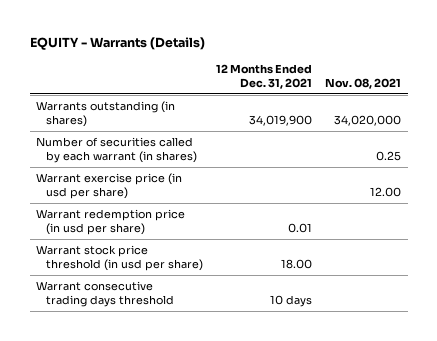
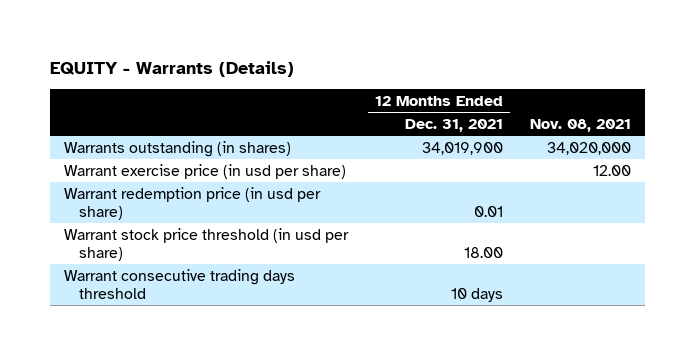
- Number of securities called by each warrant (in shares) | | 0.25

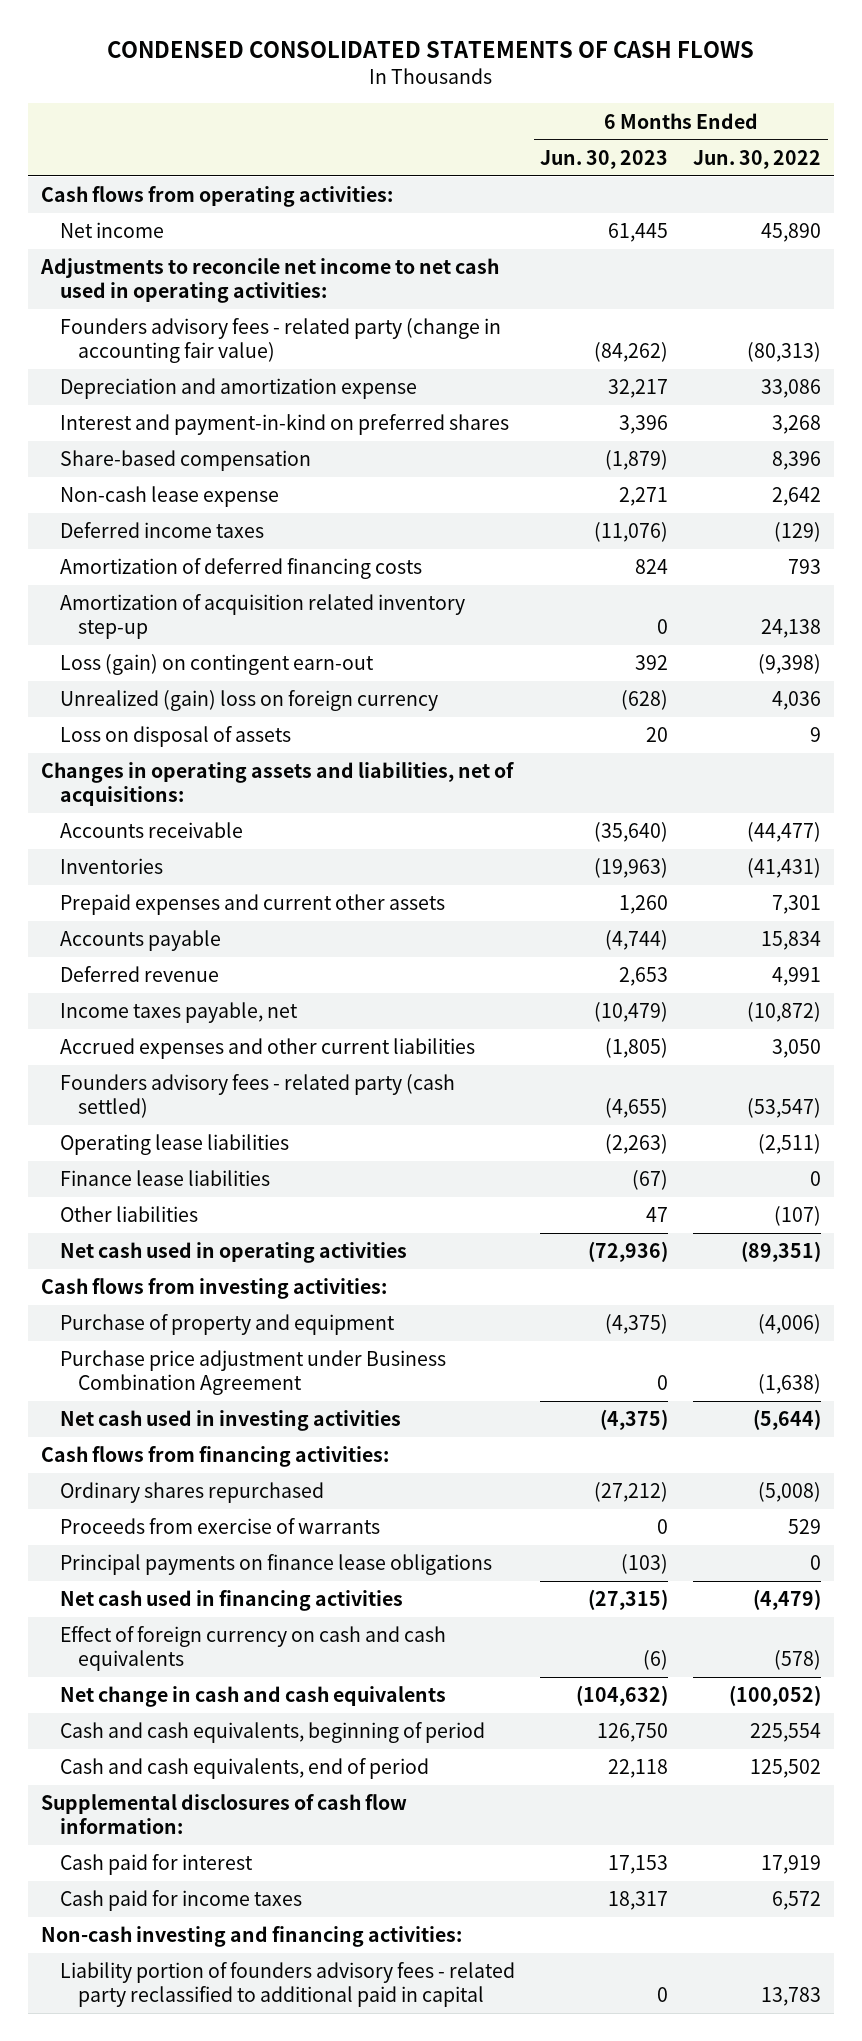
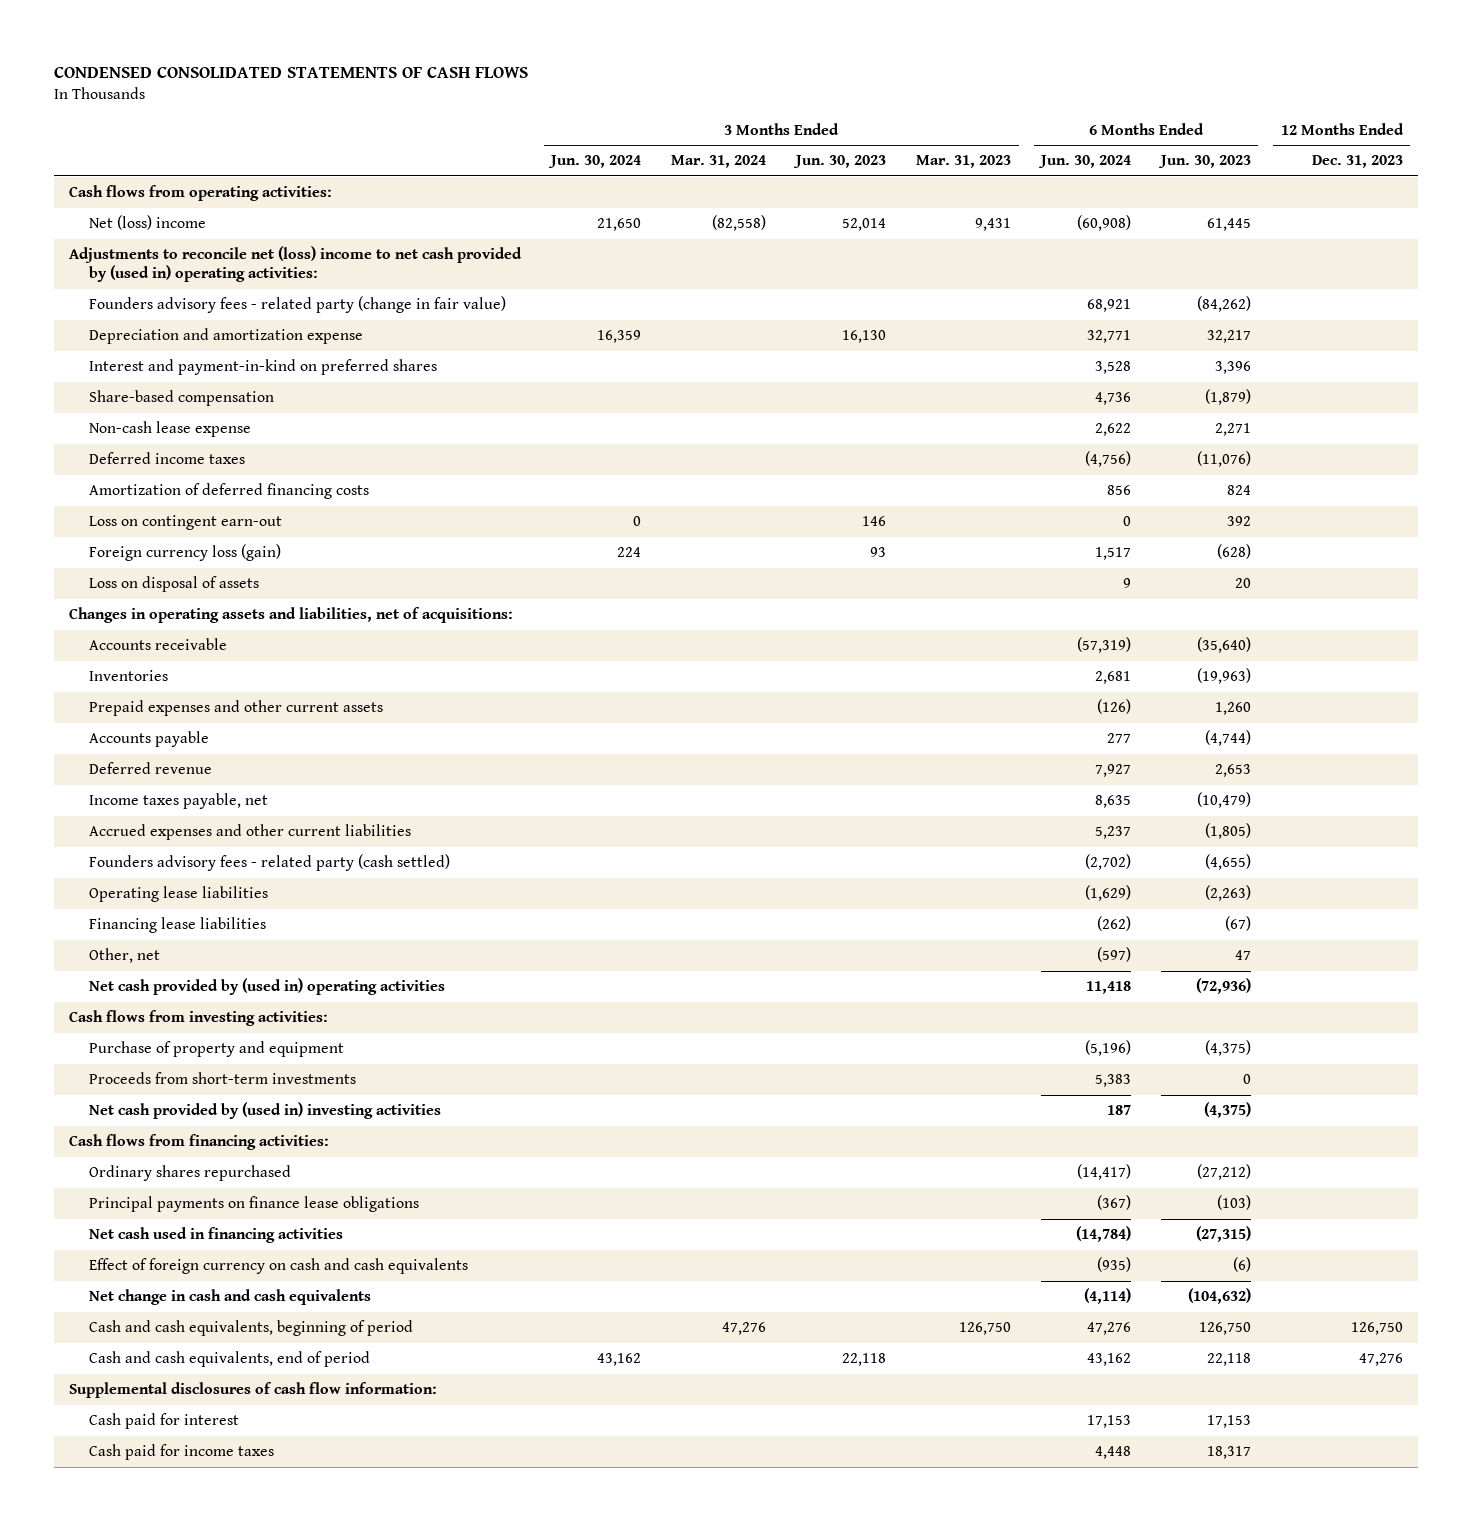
- | 6 Months Ended Jun. 30, 2023 | 6 Months Ended Jun. 30, 2022
+ | 3 Months Ended Jun. 30, 2024 | 3 Months Ended Mar. 31, 2024 | 3 Months Ended Jun. 30, 2023 | 3 Months Ended Mar. 31, 2023 | 6 Months Ended Jun. 30, 2024 | 6 Months Ended Jun. 30, 2023 | 12 Months Ended Dec. 31, 2023
- Net income | 61,445 | 45,890
- Adjustments to reconcile net income to net cash used in operating activities:
- Founders advisory fees - related party (change in accounting fair value) | (84,262) | (80,313)
+ Net (loss) income | 21,650 | (82,558) | 52,014 | 9,431 | (60,908) | 61,445 |
+ Adjustments to reconcile net (loss) income to net cash provided by (used in) operating activities:
+ Founders advisory fees - related party (change in fair value) | | | | | 68,921 | (84,262) |
- Amortization of acquisition related inventory step-up | 0 | 24,138
- Loss (gain) on contingent earn-out | 392 | (9,398)
- Unrealized (gain) loss on foreign currency | (628) | 4,036
+ Loss on contingent earn-out | 0 | | 146 | | 0 | 392 |
+ Foreign currency loss (gain) | 224 | | 93 | | 1,517 | (628) |
- Prepaid expenses and current other assets | 1,260 | 7,301
+ Prepaid expenses and other current assets | | | | | (126) | 1,260 |
- Finance lease liabilities | (67) | 0
- Other liabilities | 47 | (107)
- Net cash used in operating activities | (72,936) | (89,351)
+ Financing lease liabilities | | | | | (262) | (67) |
+ Other, net | | | | | (597) | 47 |
+ Net cash provided by (used in) operating activities | | | | | 11,418 | (72,936) |
- Purchase price adjustment under Business Combination Agreement | 0 | (1,638)
- Net cash used in investing activities | (4,375) | (5,644)
+ Proceeds from short-term investments | | | | | 5,383 | 0 |
+ Net cash provided by (used in) investing activities | | | | | 187 | (4,375) |
- Proceeds from exercise of warrants | 0 | 529
- Non-cash investing and financing activities:
- Liability portion of founders advisory fees - related party reclassified to additional paid in capital | 0 | 13,783

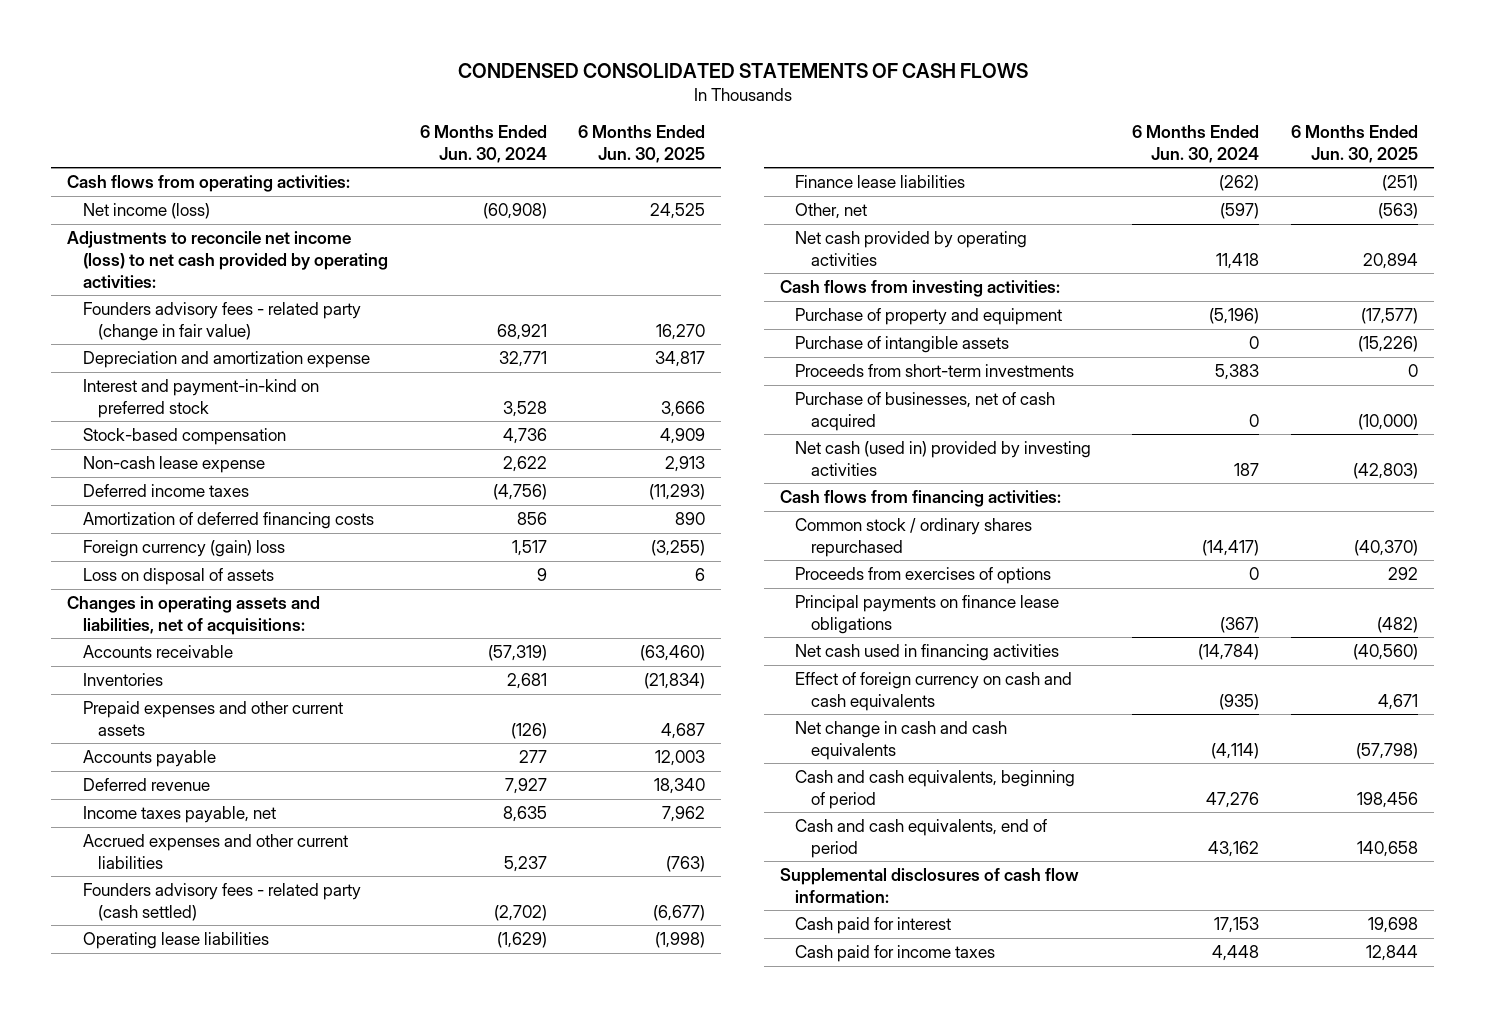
- | 3 Months Ended Jun. 30, 2024 | 3 Months Ended Mar. 31, 2024 | 3 Months Ended Jun. 30, 2023 | 3 Months Ended Mar. 31, 2023 | 6 Months Ended Jun. 30, 2024 | 6 Months Ended Jun. 30, 2023 | 12 Months Ended Dec. 31, 2023
+ | 6 Months Ended Jun. 30, 2024 | 6 Months Ended Jun. 30, 2025
- Net (loss) income | 21,650 | (82,558) | 52,014 | 9,431 | (60,908) | 61,445 |
- Adjustments to reconcile net (loss) income to net cash provided by (used in) operating activities:
+ Net income (loss) | (60,908) | 24,525
+ Adjustments to reconcile net income (loss) to net cash provided by operating activities:
- Interest and payment-in-kind on preferred shares | | | | | 3,528 | 3,396 |
- Share-based compensation | | | | | 4,736 | (1,879) |
+ Interest and payment-in-kind on preferred stock | 3,528 | 3,666
+ Stock-based compensation | 4,736 | 4,909
- Loss on contingent earn-out | 0 | | 146 | | 0 | 392 |
- Foreign currency loss (gain) | 224 | | 93 | | 1,517 | (628) |
+ Foreign currency (gain) loss | 1,517 | (3,255)
- Financing lease liabilities | | | | | (262) | (67) |
+ Finance lease liabilities | (262) | (251)
- Net cash provided by (used in) operating activities | | | | | 11,418 | (72,936) |
+ Net cash provided by operating activities | 11,418 | 20,894
+ Purchase of intangible assets | 0 | (15,226)
- Net cash provided by (used in) investing activities | | | | | 187 | (4,375) |
+ Purchase of businesses, net of cash acquired | 0 | (10,000)
+ Net cash (used in) provided by investing activities | 187 | (42,803)
- Ordinary shares repurchased | | | | | (14,417) | (27,212) |
+ Common stock / ordinary shares repurchased | (14,417) | (40,370)
+ Proceeds from exercises of options | 0 | 292

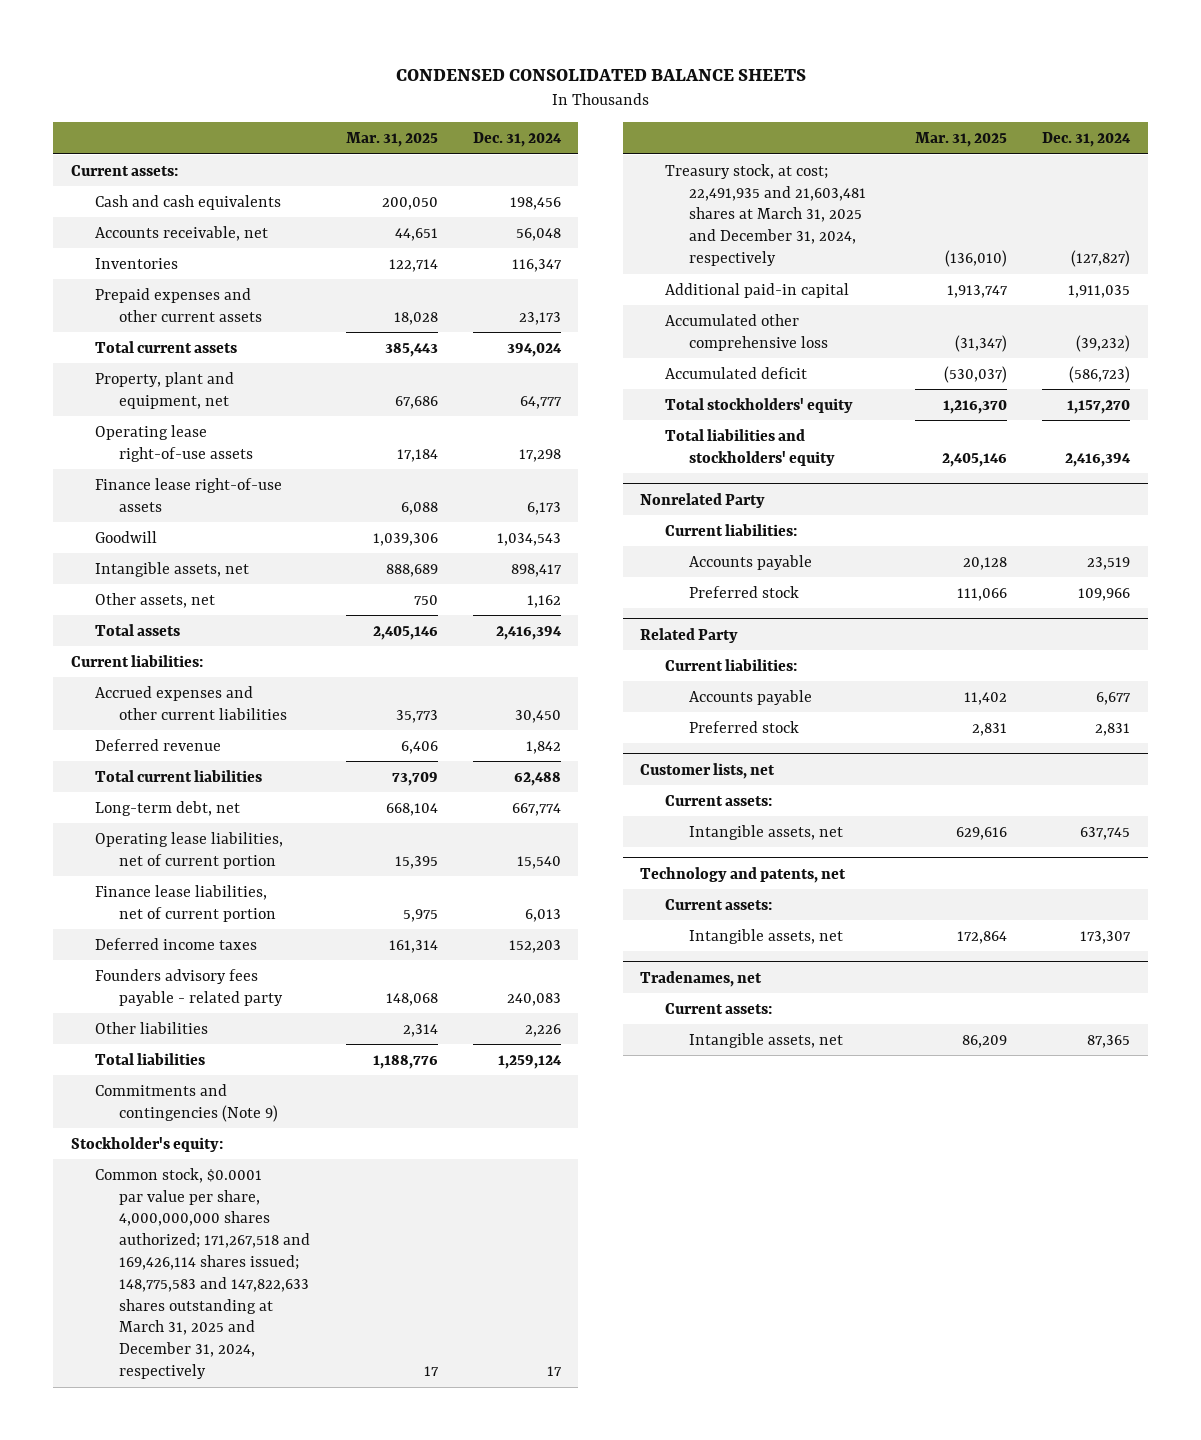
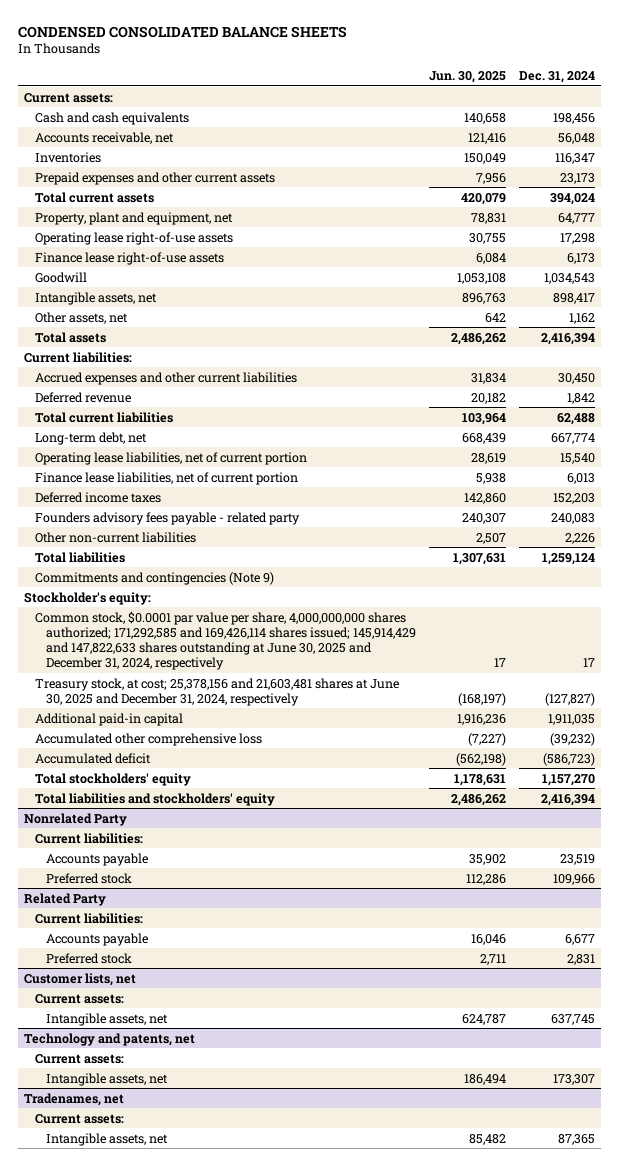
- | Mar. 31, 2025 | Dec. 31, 2024
+ | Jun. 30, 2025 | Dec. 31, 2024
- Other liabilities | 2,314 | 2,226
+ Other non-current liabilities | 2,507 | 2,226
- Common stock, $0.0001 par value per share, 4,000,000,000 shares authorized; 171,267,518 and 169,426,114 shares issued; 148,775,583 and 147,822,633 shares outstanding at March 31, 2025 and December 31, 2024, respectively | 17 | 17
- Treasury stock, at cost; 22,491,935 and 21,603,481 shares at March 31, 2025 and December 31, 2024, respectively | (136,010) | (127,827)
+ Common stock, $0.0001 par value per share, 4,000,000,000 shares authorized; 171,292,585 and 169,426,114 shares issued; 145,914,429 and 147,822,633 shares outstanding at June 30, 2025 and December 31, 2024, respectively | 17 | 17
+ Treasury stock, at cost; 25,378,156 and 21,603,481 shares at June 30, 2025 and December 31, 2024, respectively | (168,197) | (127,827)

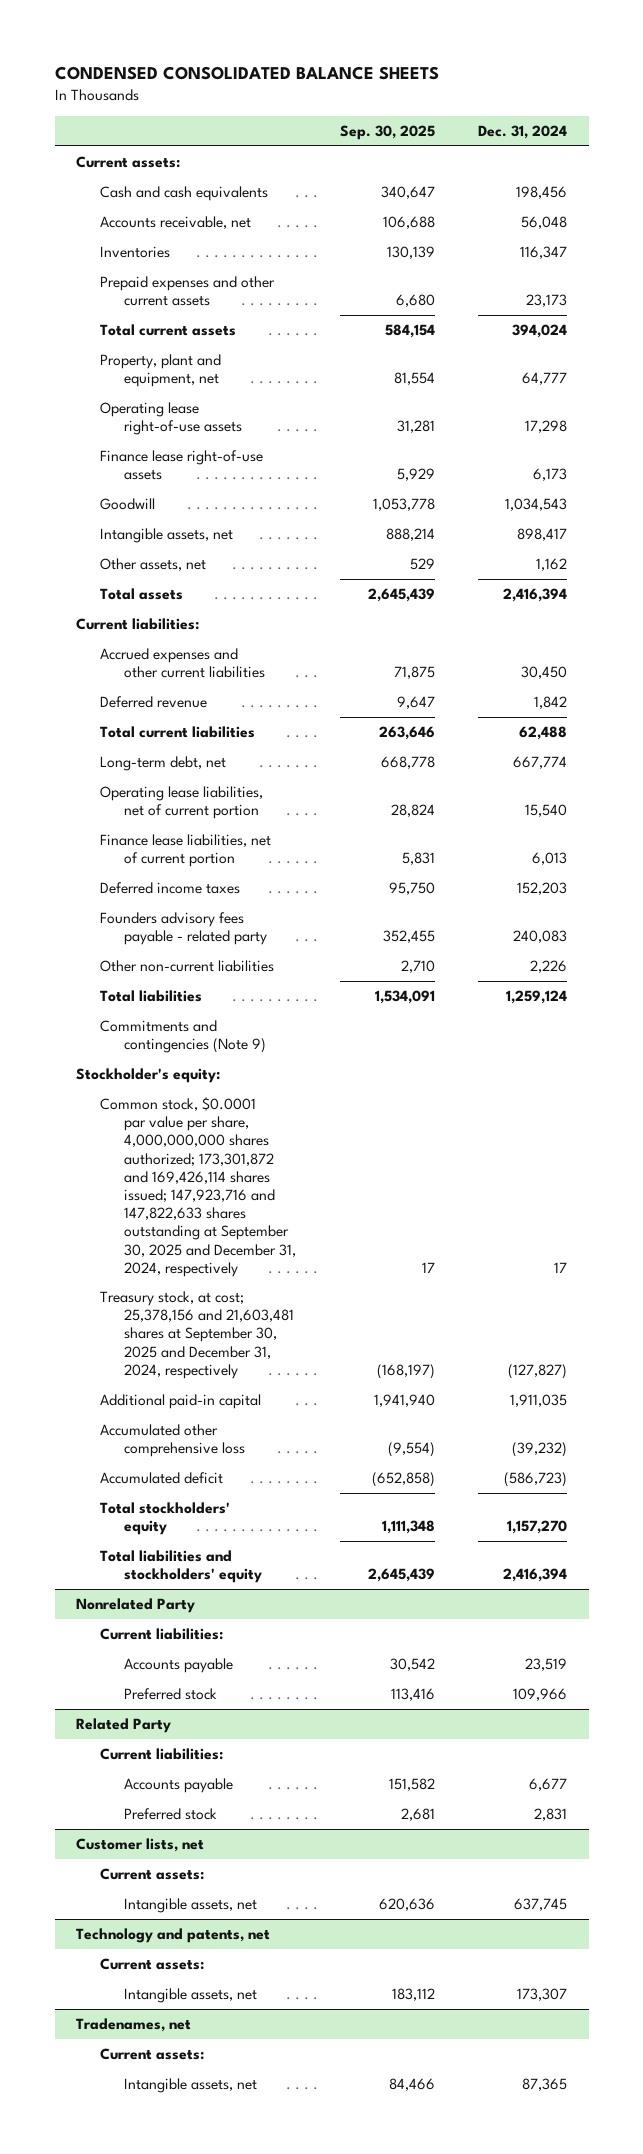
- | Jun. 30, 2025 | Dec. 31, 2024
+ | Sep. 30, 2025 | Dec. 31, 2024
- Common stock, $0.0001 par value per share, 4,000,000,000 shares authorized; 171,292,585 and 169,426,114 shares issued; 145,914,429 and 147,822,633 shares outstanding at June 30, 2025 and December 31, 2024, respectively | 17 | 17
- Treasury stock, at cost; 25,378,156 and 21,603,481 shares at June 30, 2025 and December 31, 2024, respectively | (168,197) | (127,827)
+ Common stock, $0.0001 par value per share, 4,000,000,000 shares authorized; 173,301,872 and 169,426,114 shares issued; 147,923,716 and 147,822,633 shares outstanding at September 30, 2025 and December 31, 2024, respectively | 17 | 17
+ Treasury stock, at cost; 25,378,156 and 21,603,481 shares at September 30, 2025 and December 31, 2024, respectively | (168,197) | (127,827)

